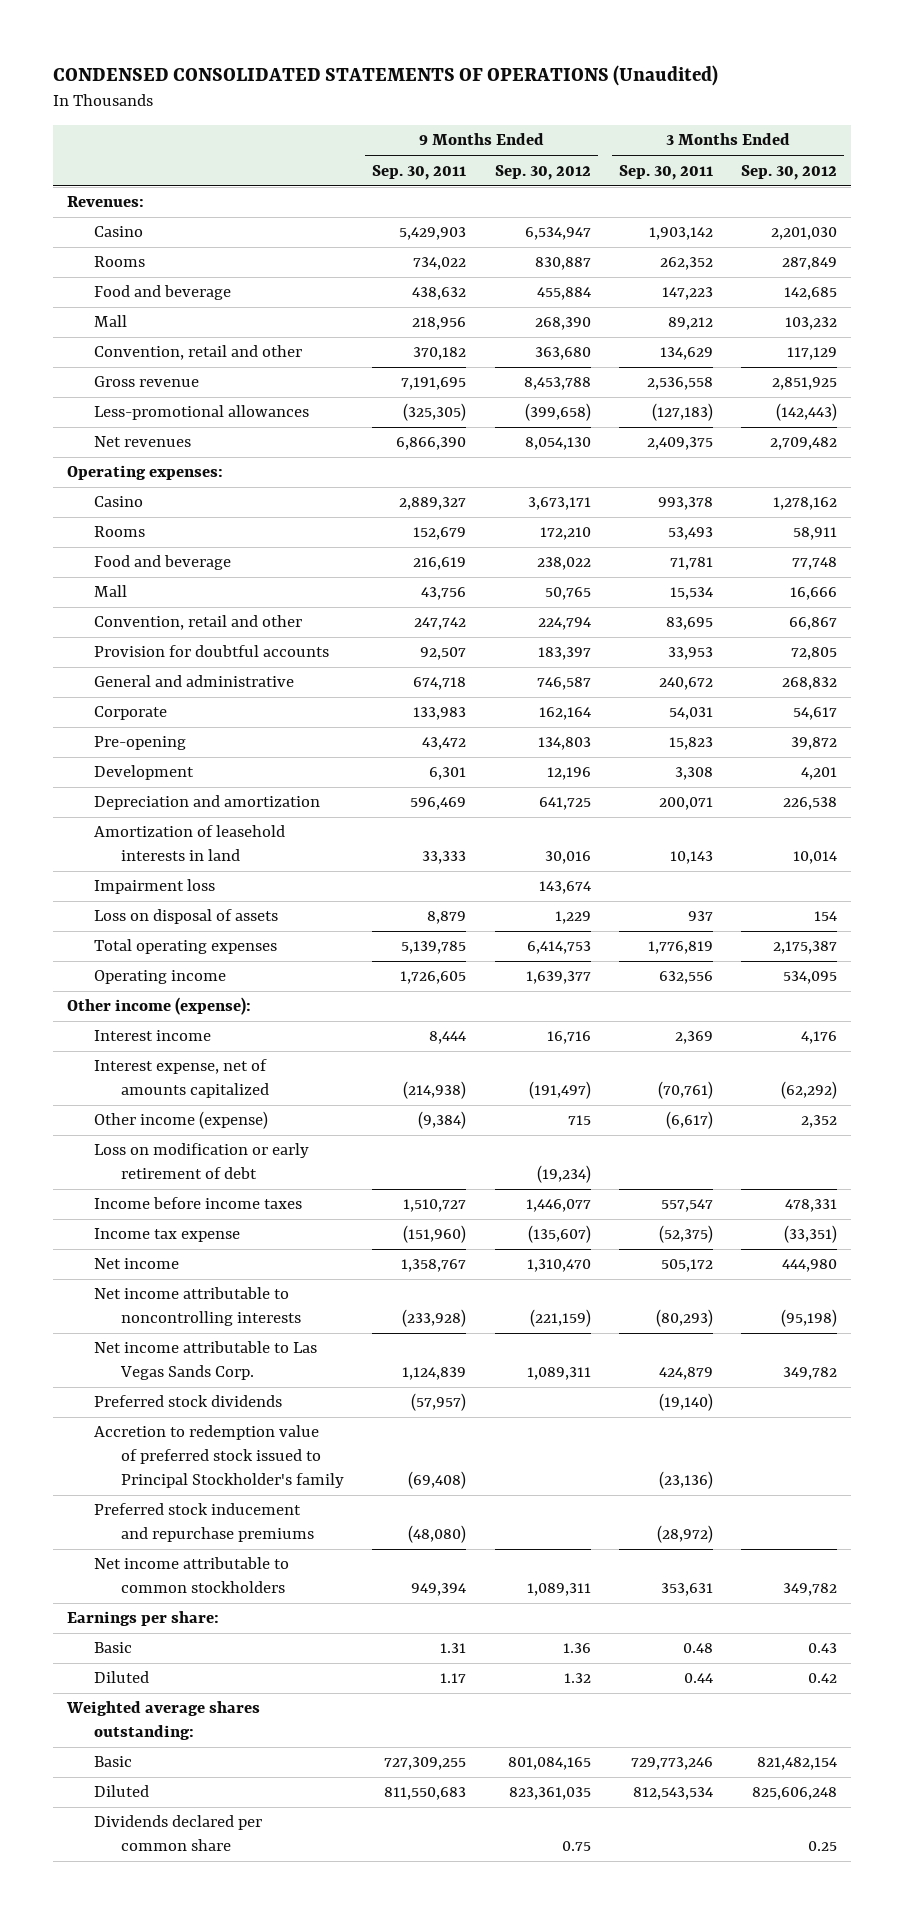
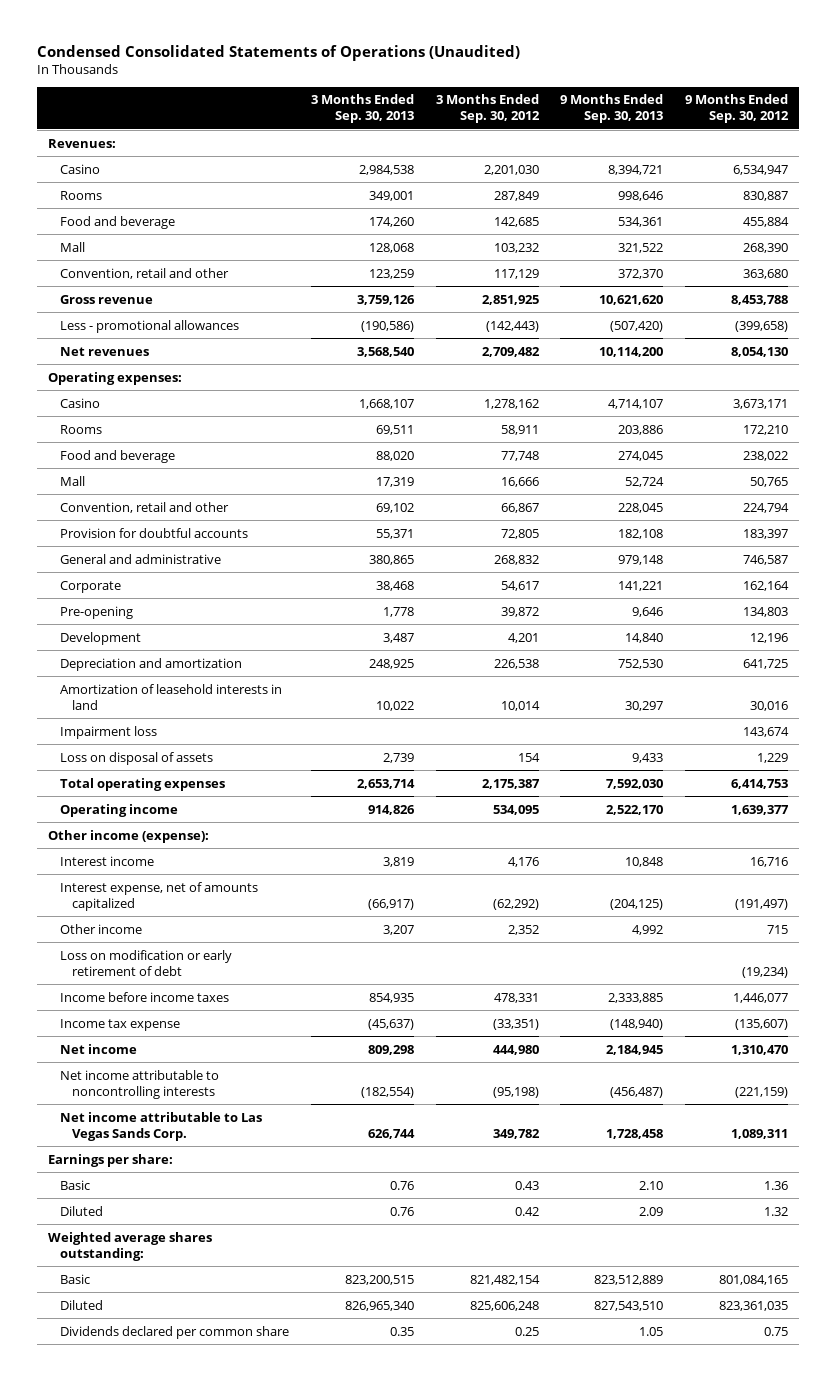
- CONDENSED CONSOLIDATED STATEMENTS OF OPERATIONS (Unaudited)
+ Condensed Consolidated Statements of Operations (Unaudited)
- | 9 Months Ended Sep. 30, 2011 | 9 Months Ended Sep. 30, 2012 | 3 Months Ended Sep. 30, 2011 | 3 Months Ended Sep. 30, 2012
+ | 3 Months Ended Sep. 30, 2013 | 3 Months Ended Sep. 30, 2012 | 9 Months Ended Sep. 30, 2013 | 9 Months Ended Sep. 30, 2012
- Less-promotional allowances | (325,305) | (399,658) | (127,183) | (142,443)
+ Less - promotional allowances | (190,586) | (142,443) | (507,420) | (399,658)
- Other income (expense) | (9,384) | 715 | (6,617) | 2,352
+ Other income | 3,207 | 2,352 | 4,992 | 715
- Preferred stock dividends | (57,957) | | (19,140) |
- Accretion to redemption value of preferred stock issued to Principal Stockholder's family | (69,408) | | (23,136) |
- Preferred stock inducement and repurchase premiums | (48,080) | | (28,972) |
- Net income attributable to common stockholders | 949,394 | 1,089,311 | 353,631 | 349,782

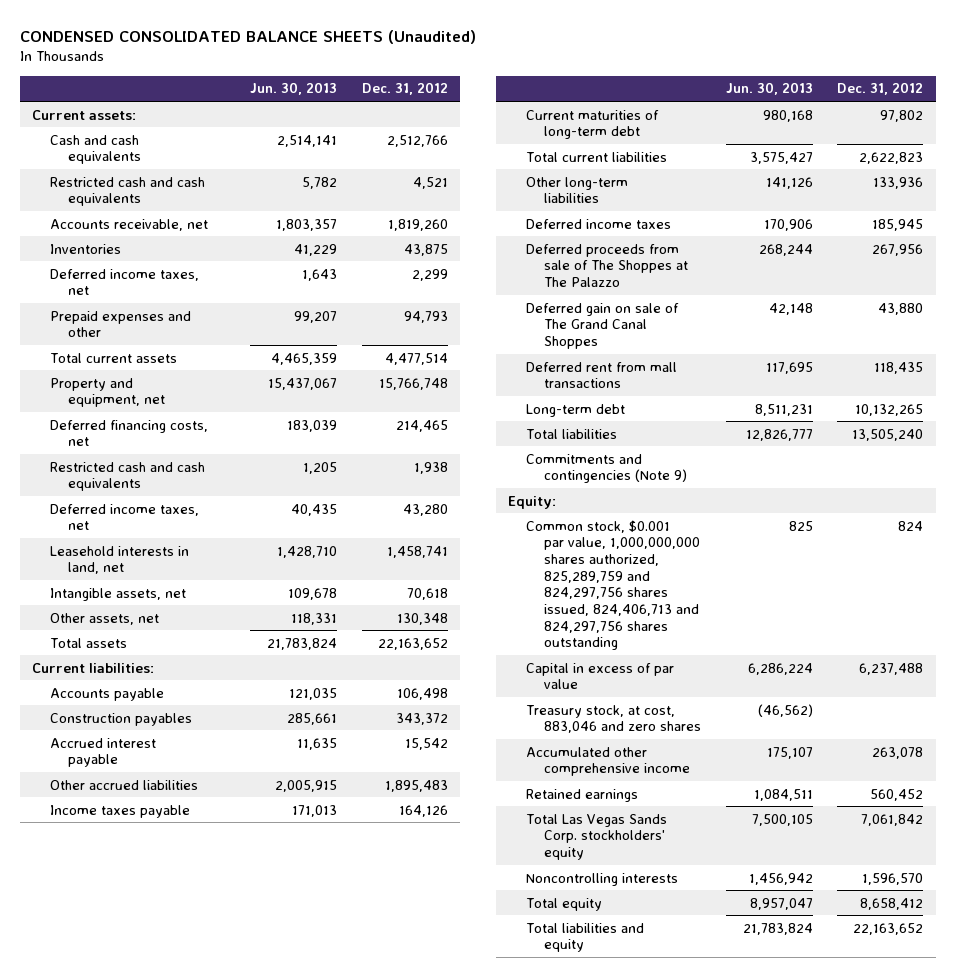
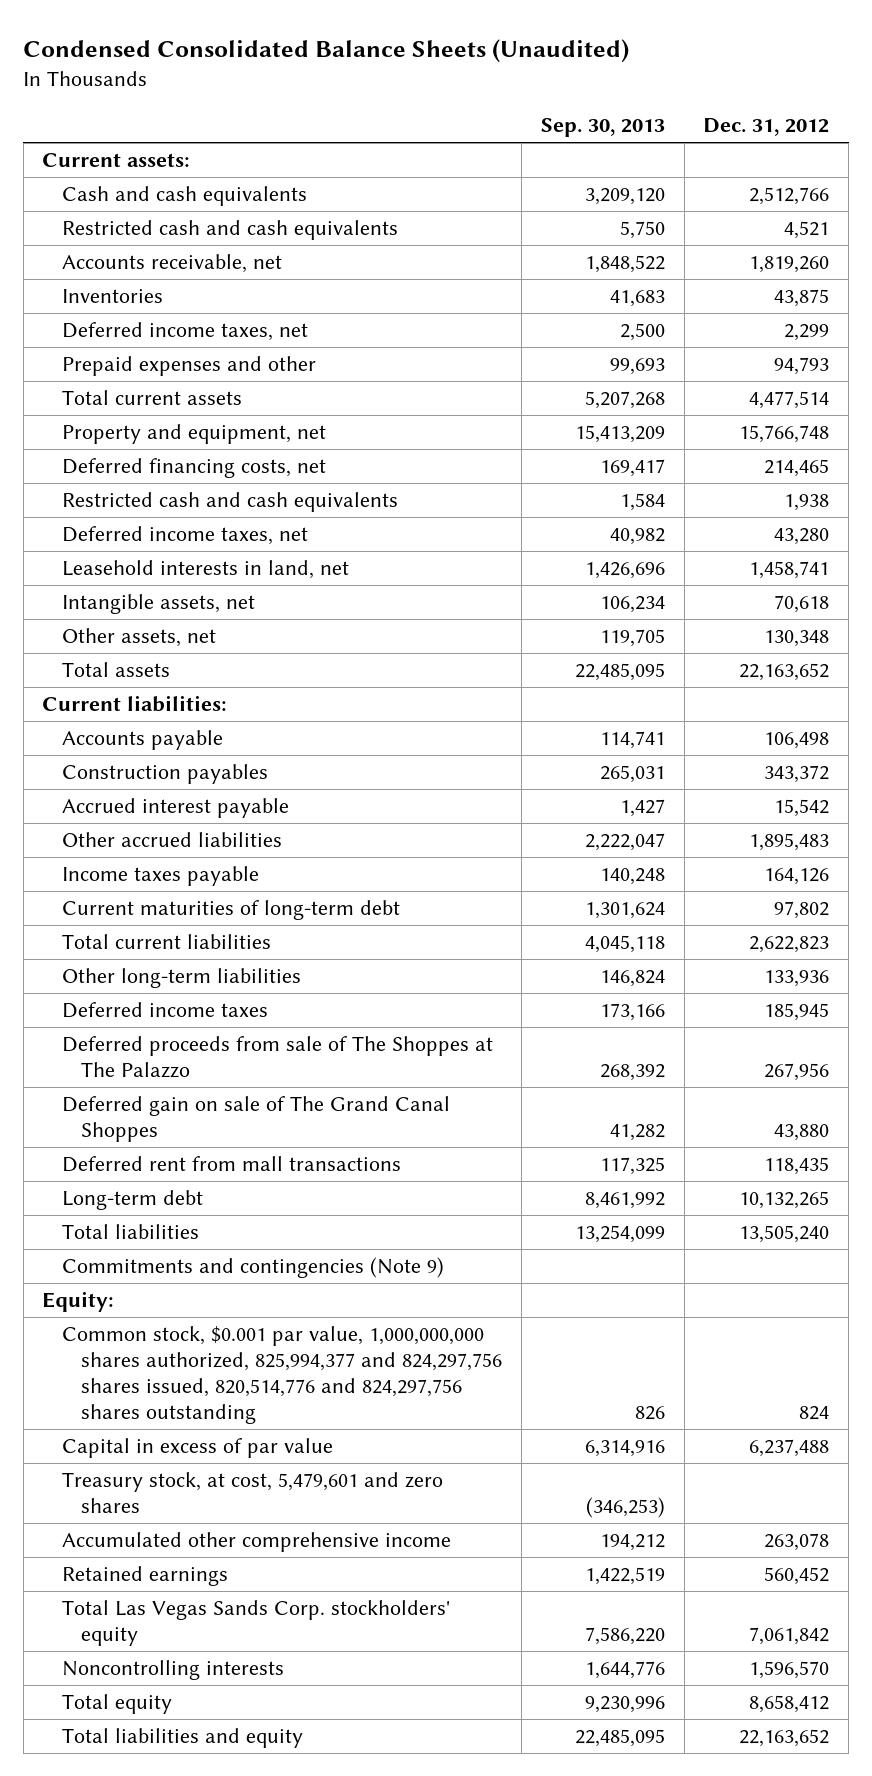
- CONDENSED CONSOLIDATED BALANCE SHEETS (Unaudited)
+ Condensed Consolidated Balance Sheets (Unaudited)
- | Jun. 30, 2013 | Dec. 31, 2012
+ | Sep. 30, 2013 | Dec. 31, 2012
- Common stock, $0.001 par value, 1,000,000,000 shares authorized, 825,289,759 and 824,297,756 shares issued, 824,406,713 and 824,297,756 shares outstanding | 825 | 824
+ Common stock, $0.001 par value, 1,000,000,000 shares authorized, 825,994,377 and 824,297,756 shares issued, 820,514,776 and 824,297,756 shares outstanding | 826 | 824
- Treasury stock, at cost, 883,046 and zero shares | (46,562) |
+ Treasury stock, at cost, 5,479,601 and zero shares | (346,253) |

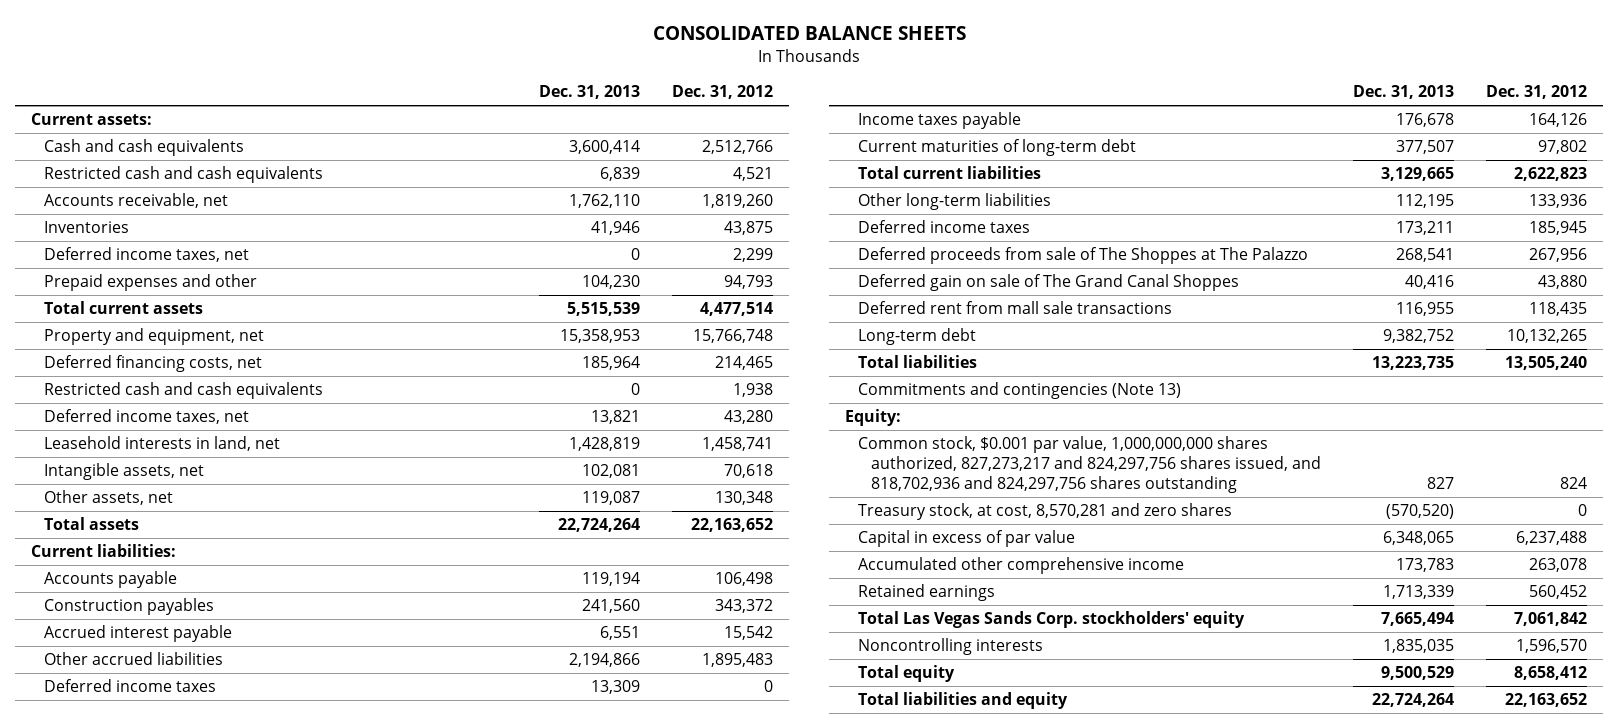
- Condensed Consolidated Balance Sheets (Unaudited)
+ CONSOLIDATED BALANCE SHEETS
- | Sep. 30, 2013 | Dec. 31, 2012
+ | Dec. 31, 2013 | Dec. 31, 2012
+ Deferred income taxes | 13,309 | 0
- Deferred rent from mall transactions | 117,325 | 118,435
+ Deferred rent from mall sale transactions | 116,955 | 118,435
- Commitments and contingencies (Note 9)
+ Commitments and contingencies (Note 13)
- Common stock, $0.001 par value, 1,000,000,000 shares authorized, 825,994,377 and 824,297,756 shares issued, 820,514,776 and 824,297,756 shares outstanding | 826 | 824
+ Common stock, $0.001 par value, 1,000,000,000 shares authorized, 827,273,217 and 824,297,756 shares issued, and 818,702,936 and 824,297,756 shares outstanding | 827 | 824
+ Treasury stock, at cost, 8,570,281 and zero shares | (570,520) | 0
- Treasury stock, at cost, 5,479,601 and zero shares | (346,253) |

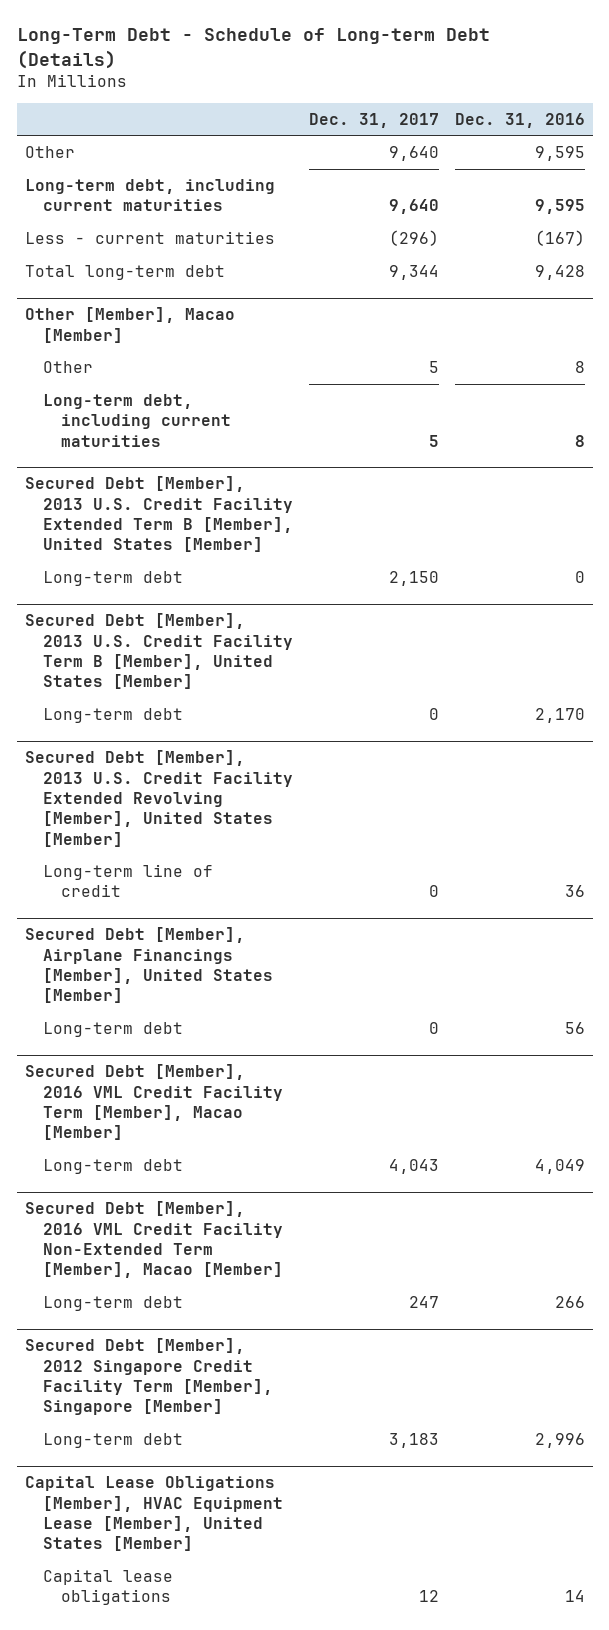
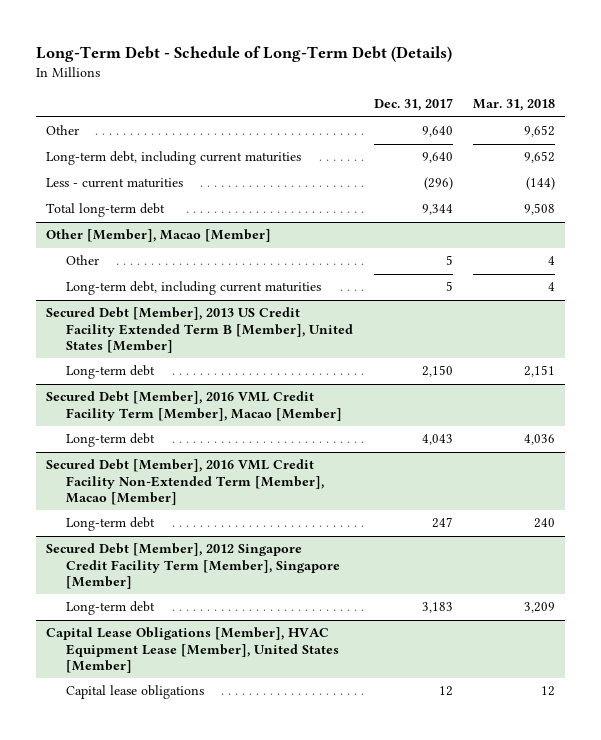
- Long-Term Debt - Schedule of Long-term Debt (Details)
+ Long-Term Debt - Schedule of Long-Term Debt (Details)
- | Dec. 31, 2017 | Dec. 31, 2016
+ | Dec. 31, 2017 | Mar. 31, 2018
- Secured Debt [Member], 2013 U.S. Credit Facility Extended Term B [Member], United States [Member]
+ Secured Debt [Member], 2013 US Credit Facility Extended Term B [Member], United States [Member]
- Secured Debt [Member], 2013 U.S. Credit Facility Term B [Member], United States [Member]
- Long-term debt | 0 | 2,170
- Secured Debt [Member], 2013 U.S. Credit Facility Extended Revolving [Member], United States [Member]
- Long-term line of credit | 0 | 36
- Secured Debt [Member], Airplane Financings [Member], United States [Member]
- Long-term debt | 0 | 56

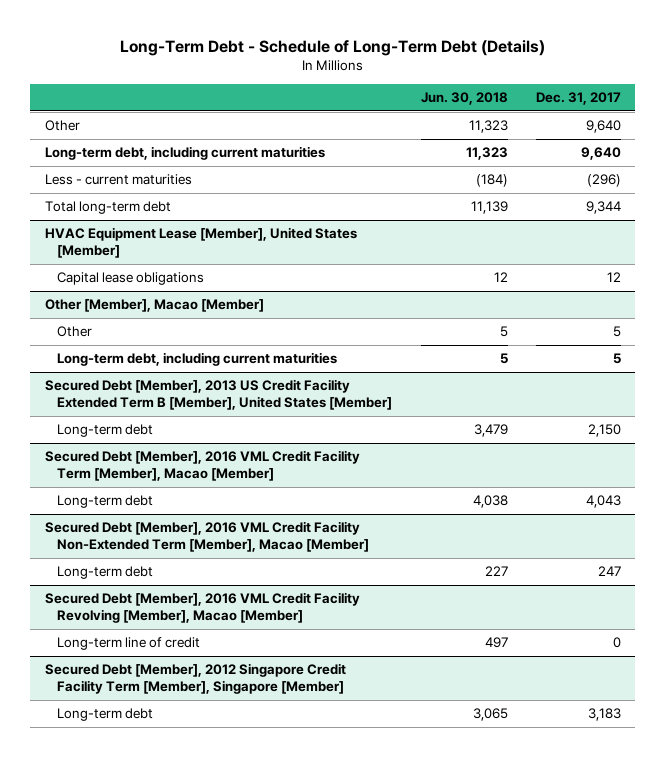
- | Dec. 31, 2017 | Mar. 31, 2018
+ | Jun. 30, 2018 | Dec. 31, 2017
+ HVAC Equipment Lease [Member], United States [Member]
+ Capital lease obligations | 12 | 12
+ Secured Debt [Member], 2016 VML Credit Facility Revolving [Member], Macao [Member]
+ Long-term line of credit | 497 | 0
- Capital Lease Obligations [Member], HVAC Equipment Lease [Member], United States [Member]
- Capital lease obligations | 12 | 12

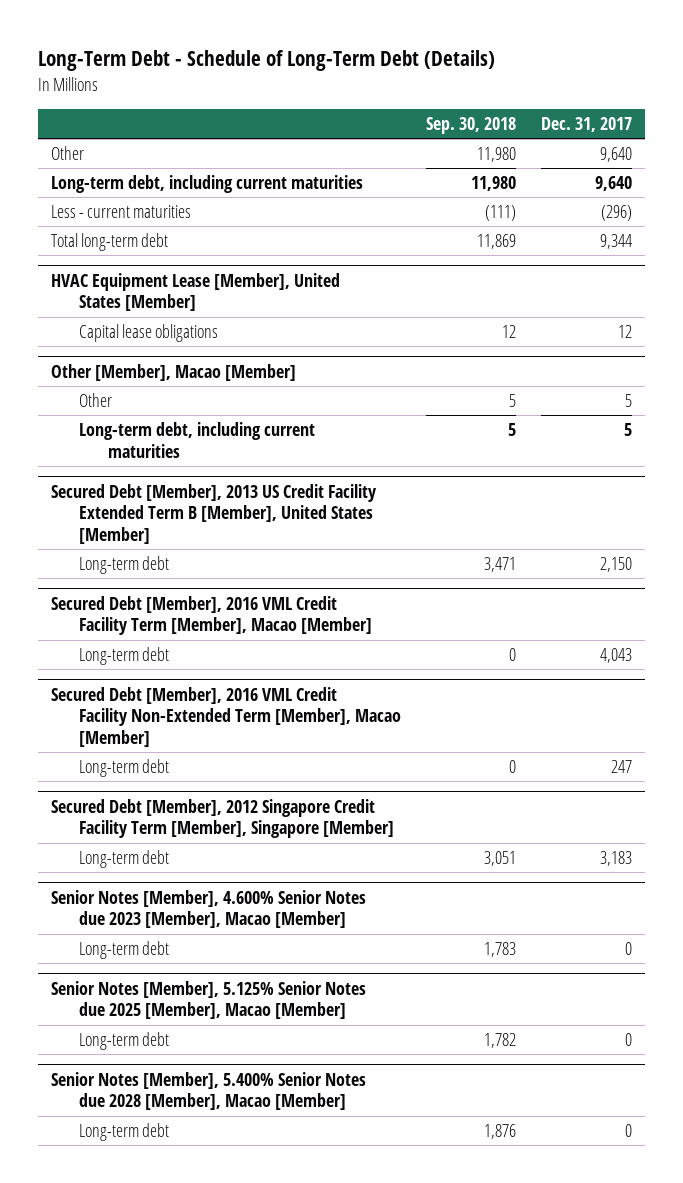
- | Jun. 30, 2018 | Dec. 31, 2017
+ | Sep. 30, 2018 | Dec. 31, 2017
- Secured Debt [Member], 2016 VML Credit Facility Revolving [Member], Macao [Member]
- Long-term line of credit | 497 | 0
+ Senior Notes [Member], 4.600% Senior Notes due 2023 [Member], Macao [Member]
+ Long-term debt | 1,783 | 0
+ Senior Notes [Member], 5.125% Senior Notes due 2025 [Member], Macao [Member]
+ Long-term debt | 1,782 | 0
+ Senior Notes [Member], 5.400% Senior Notes due 2028 [Member], Macao [Member]
+ Long-term debt | 1,876 | 0

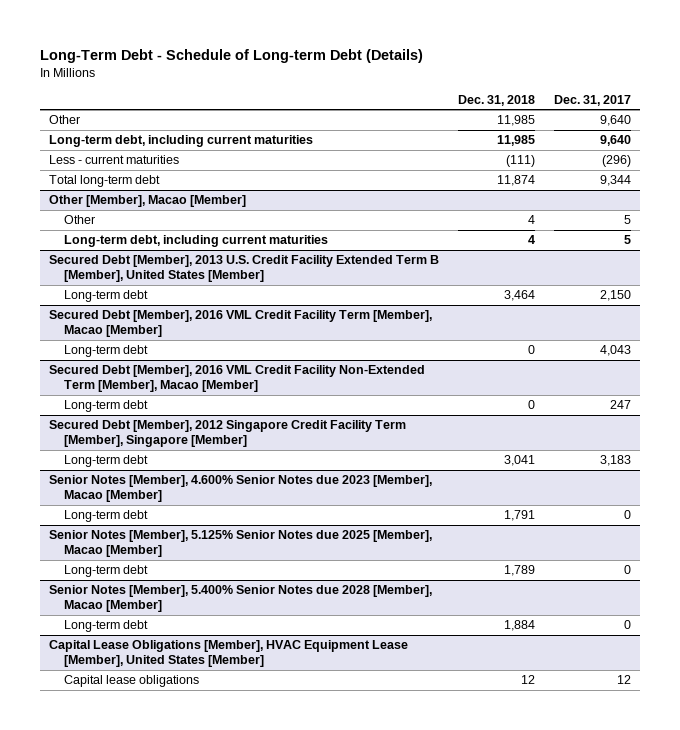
- Long-Term Debt - Schedule of Long-Term Debt (Details)
+ Long-Term Debt - Schedule of Long-term Debt (Details)
- | Sep. 30, 2018 | Dec. 31, 2017
+ | Dec. 31, 2018 | Dec. 31, 2017
- HVAC Equipment Lease [Member], United States [Member]
- Capital lease obligations | 12 | 12
- Secured Debt [Member], 2013 US Credit Facility Extended Term B [Member], United States [Member]
+ Secured Debt [Member], 2013 U.S. Credit Facility Extended Term B [Member], United States [Member]
+ Capital Lease Obligations [Member], HVAC Equipment Lease [Member], United States [Member]
+ Capital lease obligations | 12 | 12

